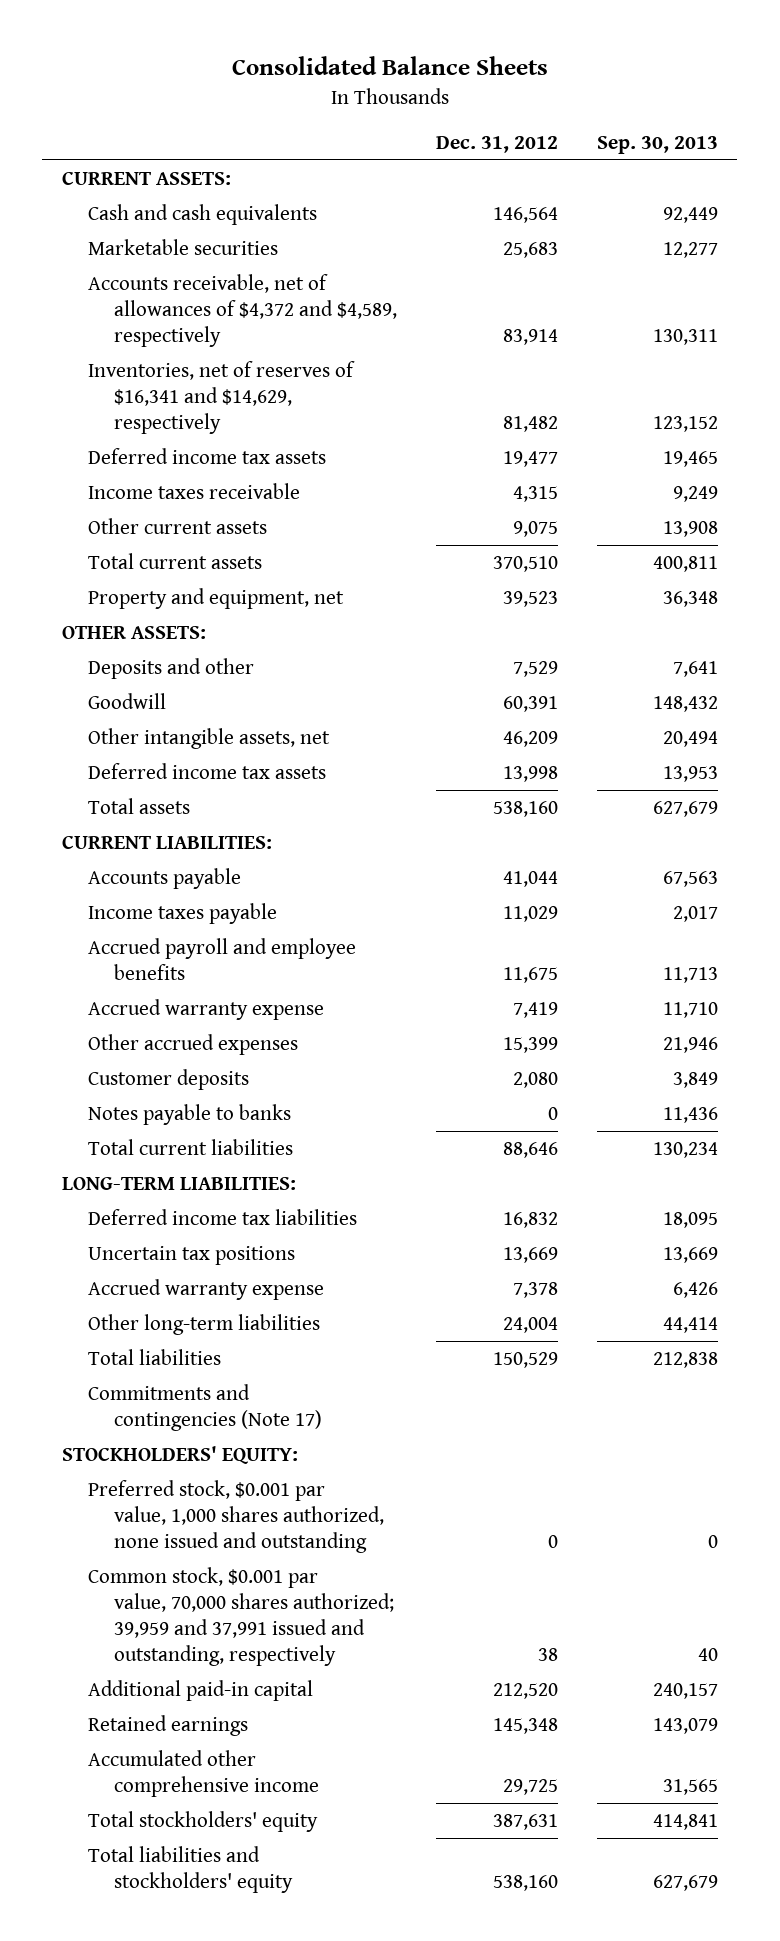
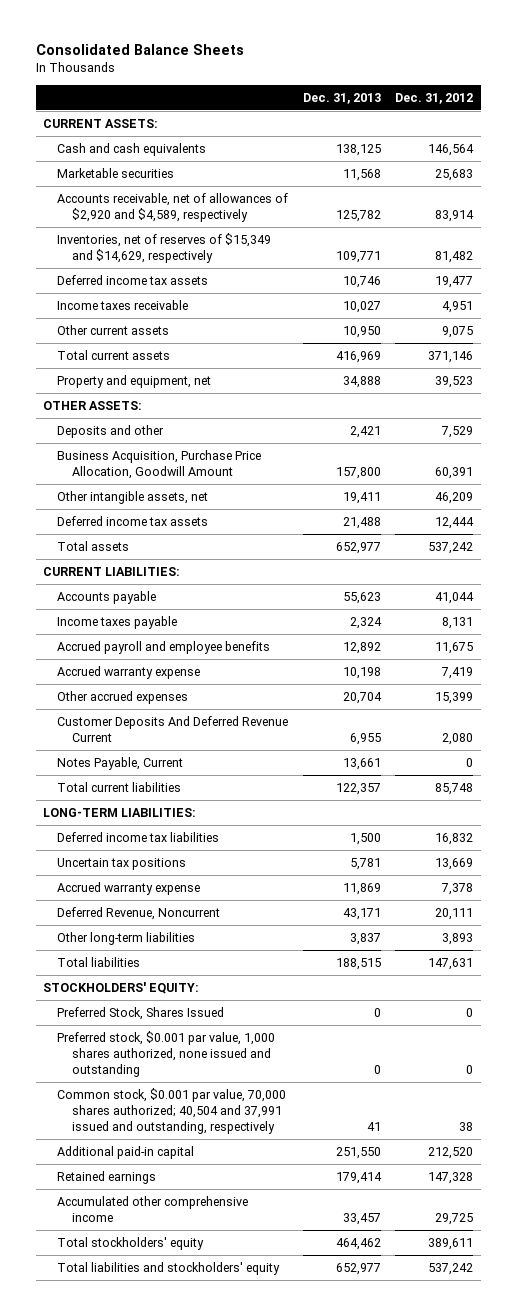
- | Dec. 31, 2012 | Sep. 30, 2013
+ | Dec. 31, 2013 | Dec. 31, 2012
- Accounts receivable, net of allowances of $4,372 and $4,589, respectively | 83,914 | 130,311
- Inventories, net of reserves of $16,341 and $14,629, respectively | 81,482 | 123,152
+ Accounts receivable, net of allowances of $2,920 and $4,589, respectively | 125,782 | 83,914
+ Inventories, net of reserves of $15,349 and $14,629, respectively | 109,771 | 81,482
- Income taxes receivable | 4,315 | 9,249
+ Income taxes receivable | 10,027 | 4,951
- Total current assets | 370,510 | 400,811
+ Total current assets | 416,969 | 371,146
- Goodwill | 60,391 | 148,432
+ Business Acquisition, Purchase Price Allocation, Goodwill Amount | 157,800 | 60,391
- Deferred income tax assets | 13,998 | 13,953
- Total assets | 538,160 | 627,679
+ Deferred income tax assets | 21,488 | 12,444
+ Total assets | 652,977 | 537,242
- Income taxes payable | 11,029 | 2,017
+ Income taxes payable | 2,324 | 8,131
- Customer deposits | 2,080 | 3,849
- Notes payable to banks | 0 | 11,436
- Total current liabilities | 88,646 | 130,234
+ Customer Deposits And Deferred Revenue Current | 6,955 | 2,080
+ Notes Payable, Current | 13,661 | 0
+ Total current liabilities | 122,357 | 85,748
- Other long-term liabilities | 24,004 | 44,414
- Total liabilities | 150,529 | 212,838
- Commitments and contingencies (Note 17)
+ Deferred Revenue, Noncurrent | 43,171 | 20,111
+ Other long-term liabilities | 3,837 | 3,893
+ Total liabilities | 188,515 | 147,631
+ Preferred Stock, Shares Issued | 0 | 0
- Common stock, $0.001 par value, 70,000 shares authorized; 39,959 and 37,991 issued and outstanding, respectively | 38 | 40
+ Common stock, $0.001 par value, 70,000 shares authorized; 40,504 and 37,991 issued and outstanding, respectively | 41 | 38
- Retained earnings | 145,348 | 143,079
+ Retained earnings | 179,414 | 147,328
- Total stockholders' equity | 387,631 | 414,841
- Total liabilities and stockholders' equity | 538,160 | 627,679
+ Total stockholders' equity | 464,462 | 389,611
+ Total liabilities and stockholders' equity | 652,977 | 537,242

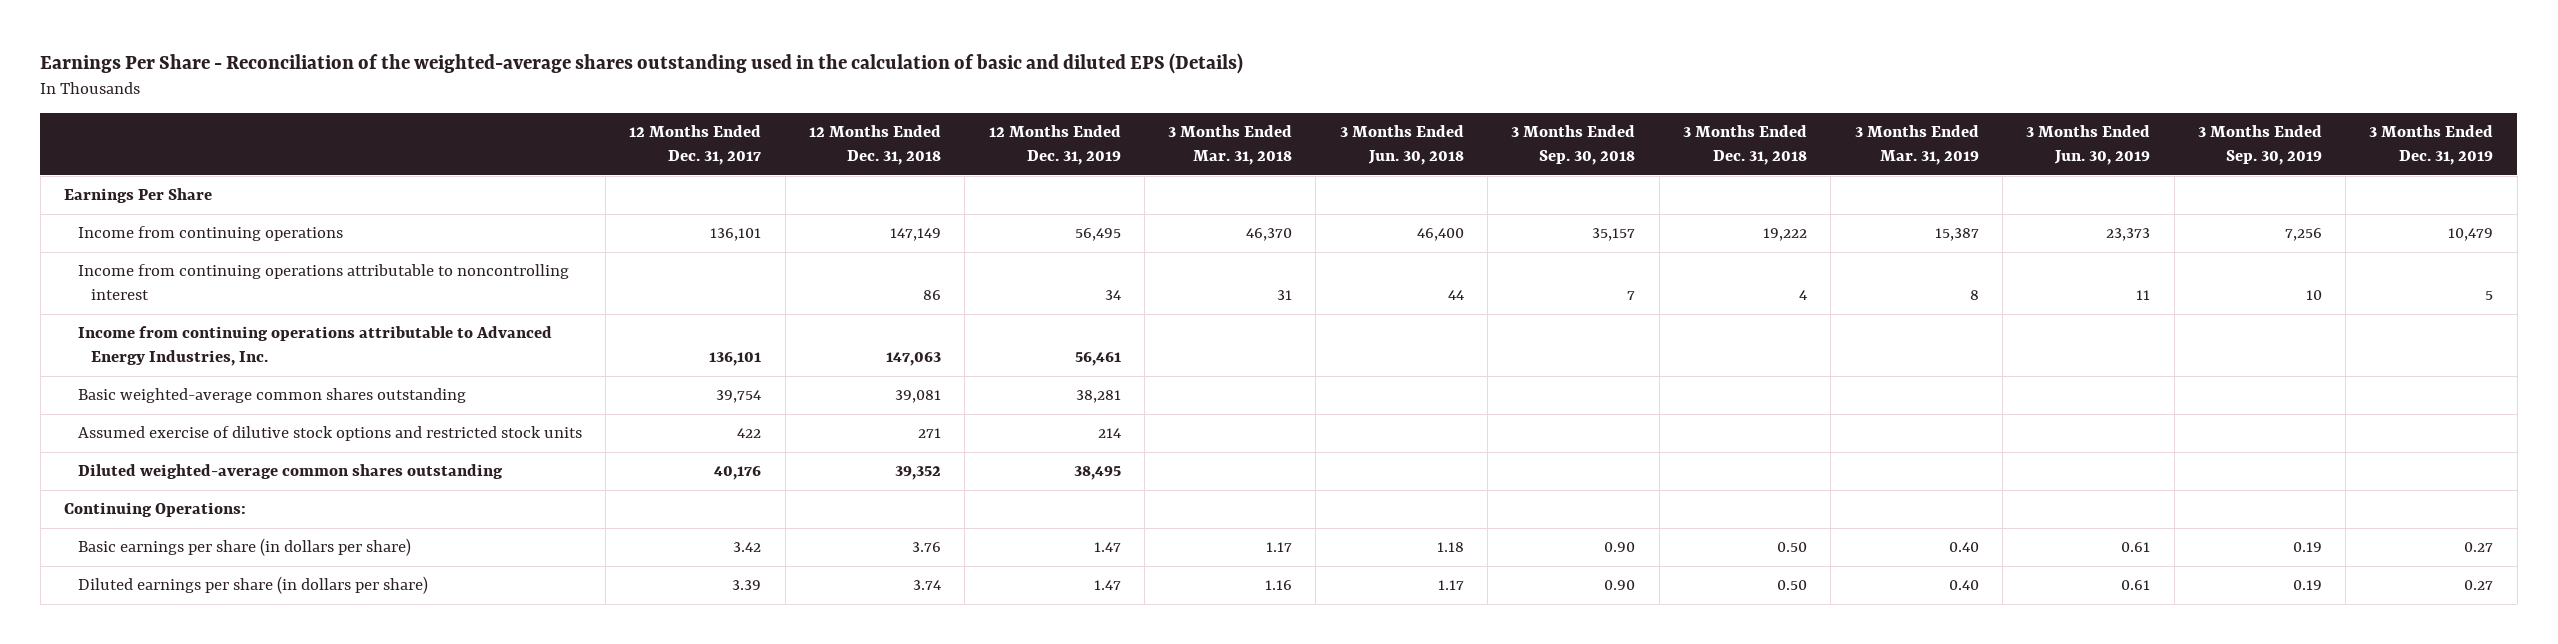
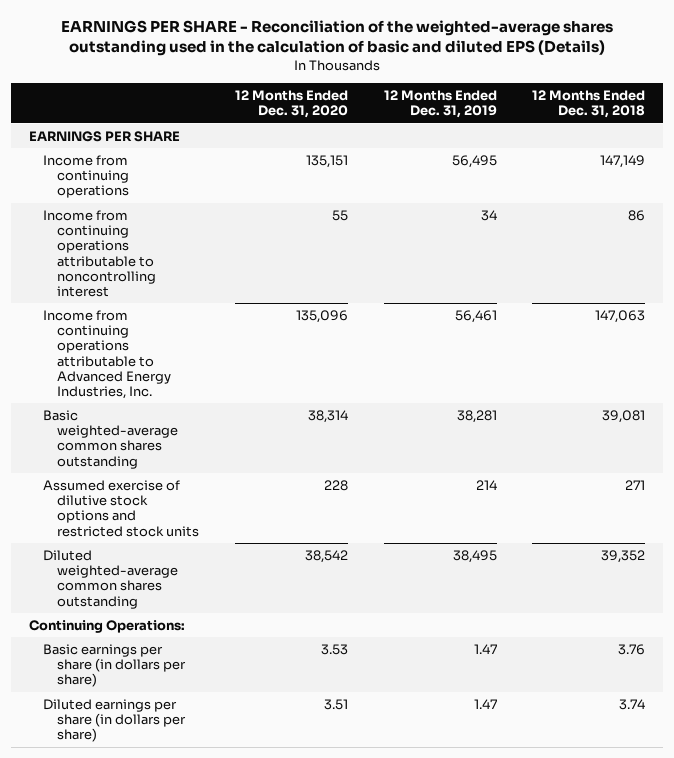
- Earnings Per Share - Reconciliation of the weighted-average shares outstanding used in the calculation of basic and diluted EPS (Details)
+ EARNINGS PER SHARE - Reconciliation of the weighted-average shares outstanding used in the calculation of basic and diluted EPS (Details)
- | 12 Months Ended Dec. 31, 2017 | 12 Months Ended Dec. 31, 2018 | 12 Months Ended Dec. 31, 2019 | 3 Months Ended Mar. 31, 2018 | 3 Months Ended Jun. 30, 2018 | 3 Months Ended Sep. 30, 2018 | 3 Months Ended Dec. 31, 2018 | 3 Months Ended Mar. 31, 2019 | 3 Months Ended Jun. 30, 2019 | 3 Months Ended Sep. 30, 2019 | 3 Months Ended Dec. 31, 2019
+ | 12 Months Ended Dec. 31, 2020 | 12 Months Ended Dec. 31, 2019 | 12 Months Ended Dec. 31, 2018
- Earnings Per Share
+ EARNINGS PER SHARE

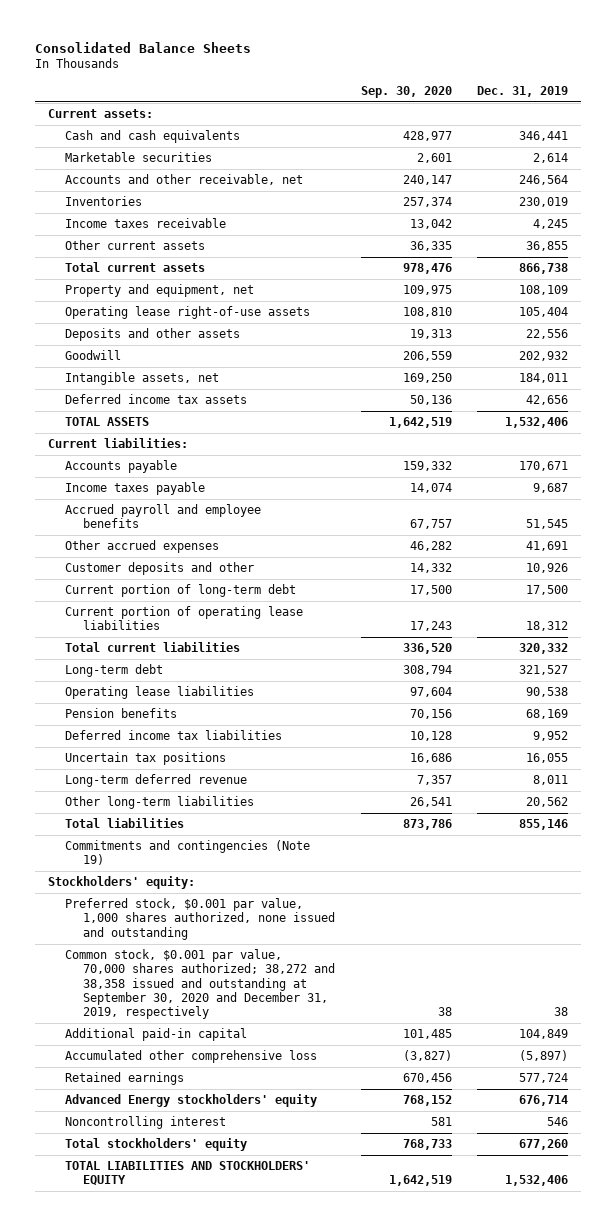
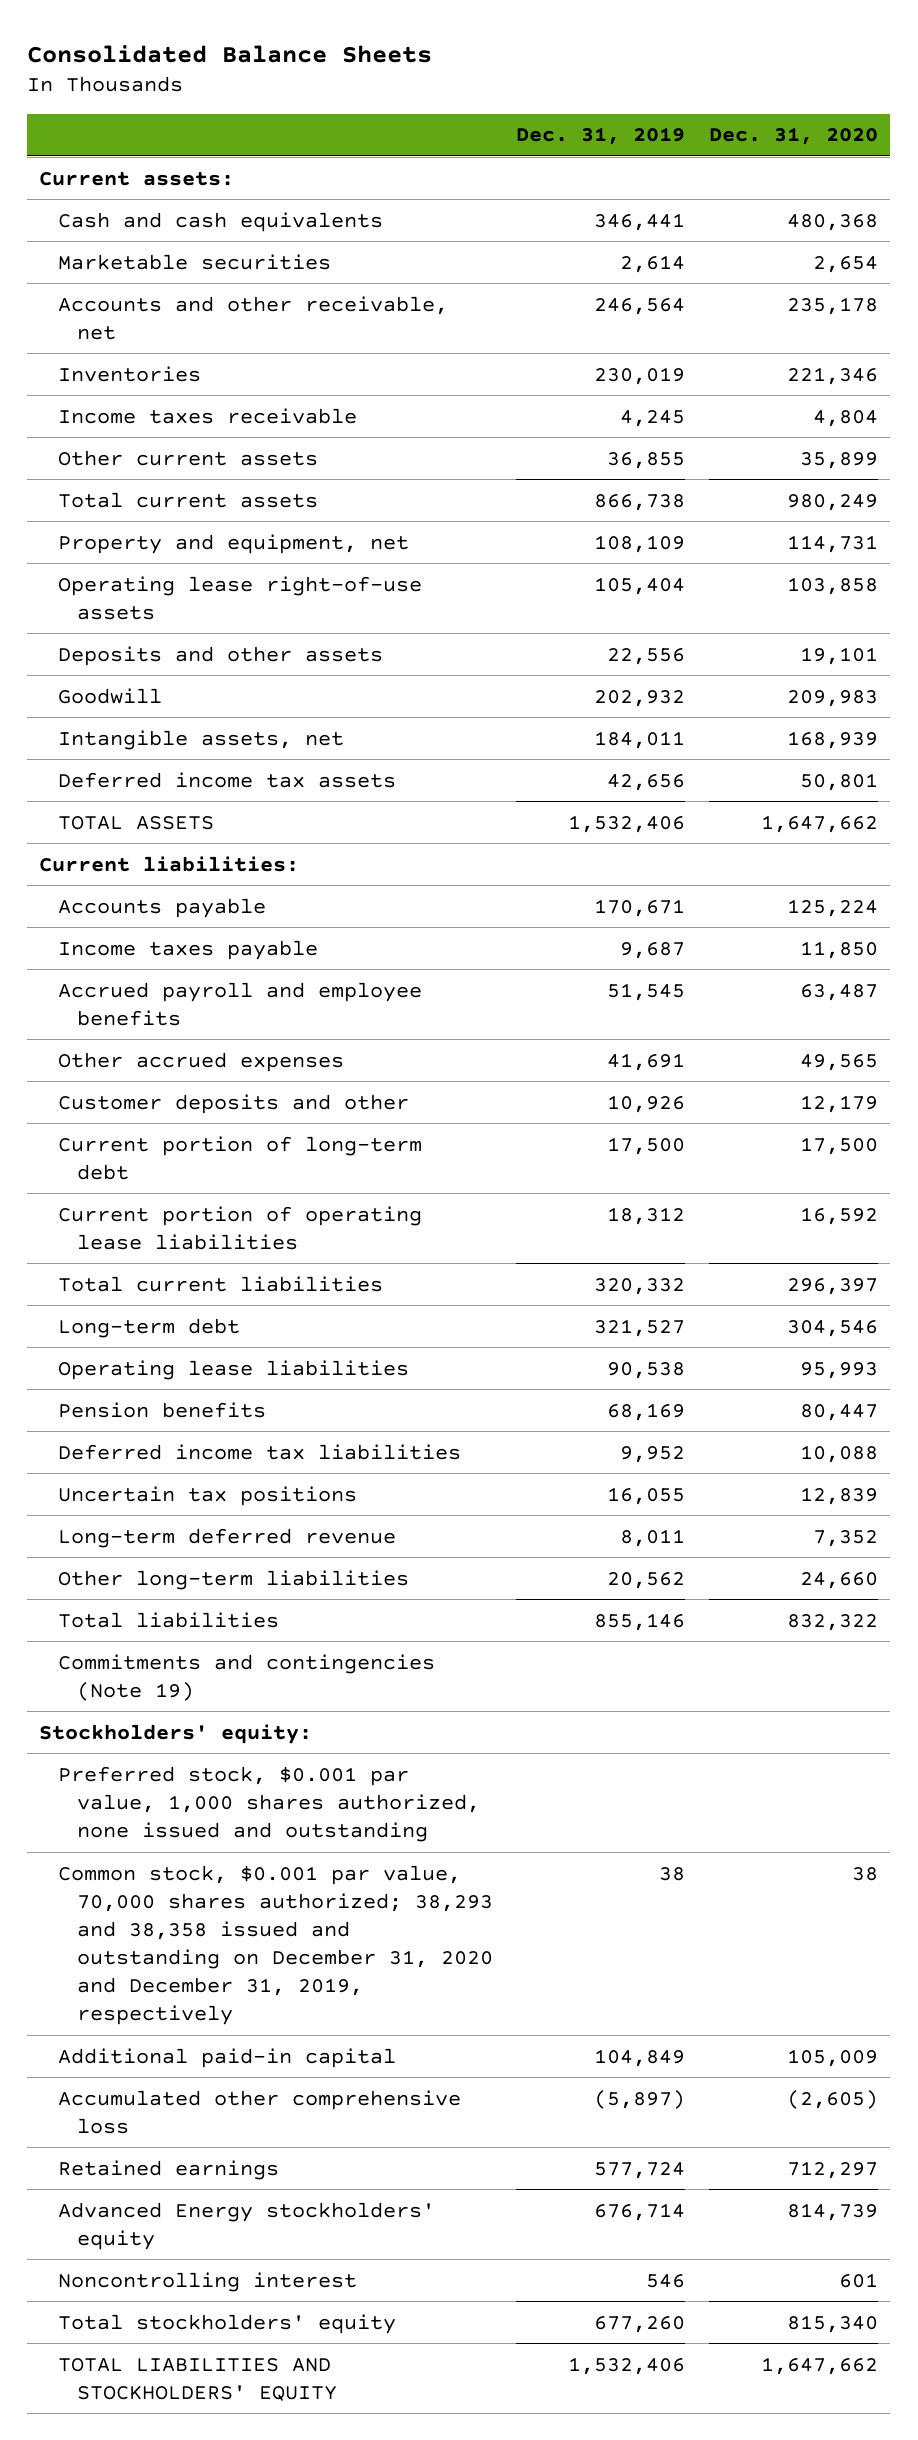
- | Sep. 30, 2020 | Dec. 31, 2019
+ | Dec. 31, 2019 | Dec. 31, 2020
- Common stock, $0.001 par value, 70,000 shares authorized; 38,272 and 38,358 issued and outstanding at September 30, 2020 and December 31, 2019, respectively | 38 | 38
+ Common stock, $0.001 par value, 70,000 shares authorized; 38,293 and 38,358 issued and outstanding on December 31, 2020 and December 31, 2019, respectively | 38 | 38

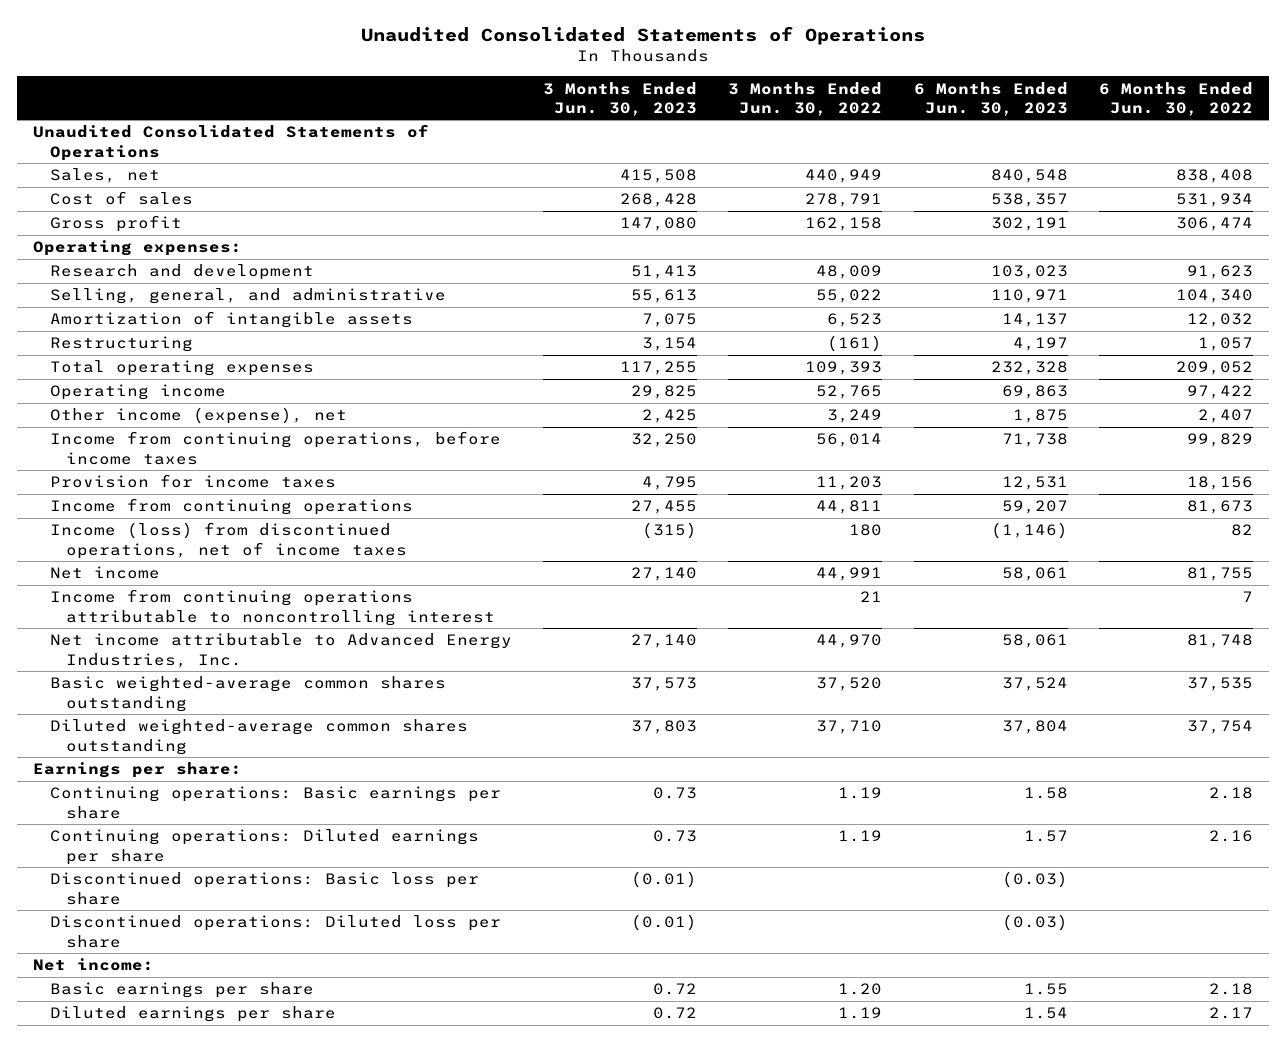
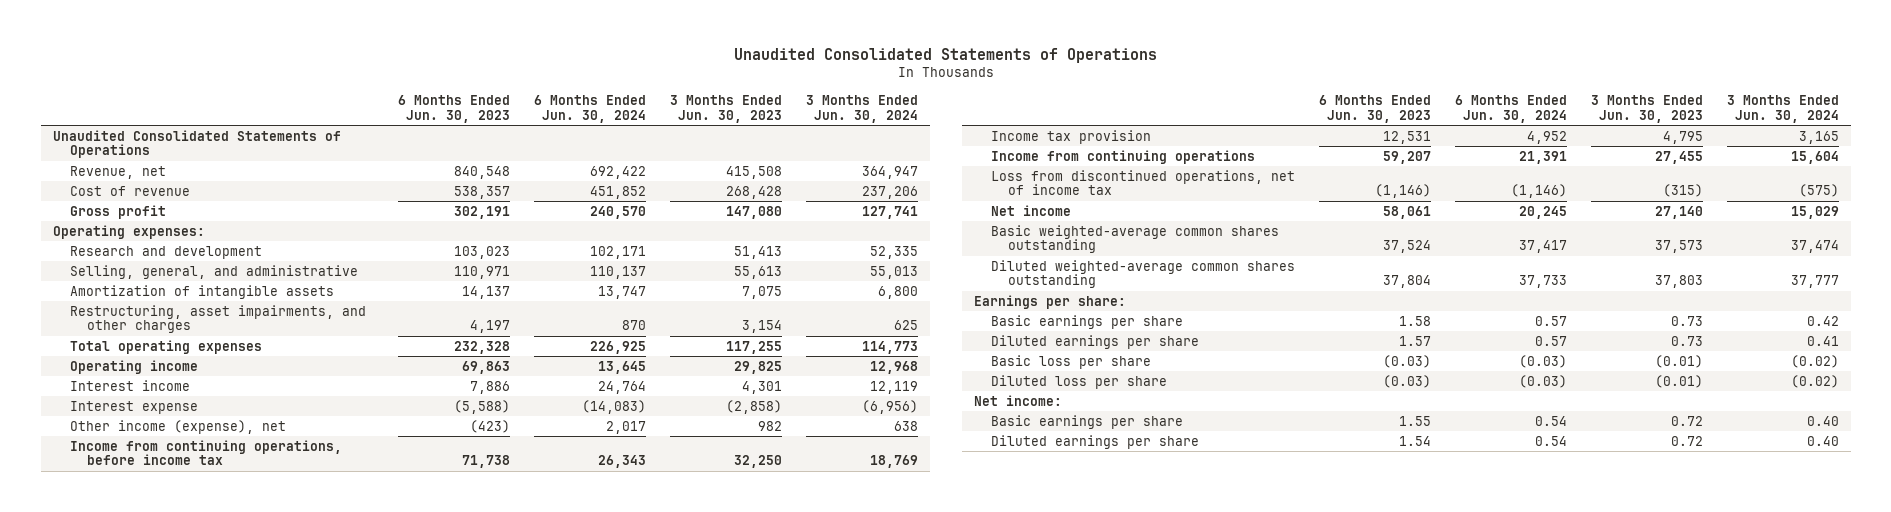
- | 3 Months Ended Jun. 30, 2023 | 3 Months Ended Jun. 30, 2022 | 6 Months Ended Jun. 30, 2023 | 6 Months Ended Jun. 30, 2022
+ | 6 Months Ended Jun. 30, 2023 | 6 Months Ended Jun. 30, 2024 | 3 Months Ended Jun. 30, 2023 | 3 Months Ended Jun. 30, 2024
- Sales, net | 415,508 | 440,949 | 840,548 | 838,408
- Cost of sales | 268,428 | 278,791 | 538,357 | 531,934
+ Revenue, net | 840,548 | 692,422 | 415,508 | 364,947
+ Cost of revenue | 538,357 | 451,852 | 268,428 | 237,206
- Restructuring | 3,154 | (161) | 4,197 | 1,057
+ Restructuring, asset impairments, and other charges | 4,197 | 870 | 3,154 | 625
- Other income (expense), net | 2,425 | 3,249 | 1,875 | 2,407
- Income from continuing operations, before income taxes | 32,250 | 56,014 | 71,738 | 99,829
- Provision for income taxes | 4,795 | 11,203 | 12,531 | 18,156
+ Interest income | 7,886 | 24,764 | 4,301 | 12,119
+ Interest expense | (5,588) | (14,083) | (2,858) | (6,956)
+ Other income (expense), net | (423) | 2,017 | 982 | 638
+ Income from continuing operations, before income tax | 71,738 | 26,343 | 32,250 | 18,769
+ Income tax provision | 12,531 | 4,952 | 4,795 | 3,165
- Income (loss) from discontinued operations, net of income taxes | (315) | 180 | (1,146) | 82
+ Loss from discontinued operations, net of income tax | (1,146) | (1,146) | (315) | (575)
- Income from continuing operations attributable to noncontrolling interest | | 21 | | 7
- Net income attributable to Advanced Energy Industries, Inc. | 27,140 | 44,970 | 58,061 | 81,748
- Continuing operations: Basic earnings per share | 0.73 | 1.19 | 1.58 | 2.18
- Continuing operations: Diluted earnings per share | 0.73 | 1.19 | 1.57 | 2.16
- Discontinued operations: Basic loss per share | (0.01) | | (0.03) |
- Discontinued operations: Diluted loss per share | (0.01) | | (0.03) |
+ Basic earnings per share | 1.58 | 0.57 | 0.73 | 0.42
+ Diluted earnings per share | 1.57 | 0.57 | 0.73 | 0.41
+ Basic loss per share | (0.03) | (0.03) | (0.01) | (0.02)
+ Diluted loss per share | (0.03) | (0.03) | (0.01) | (0.02)

